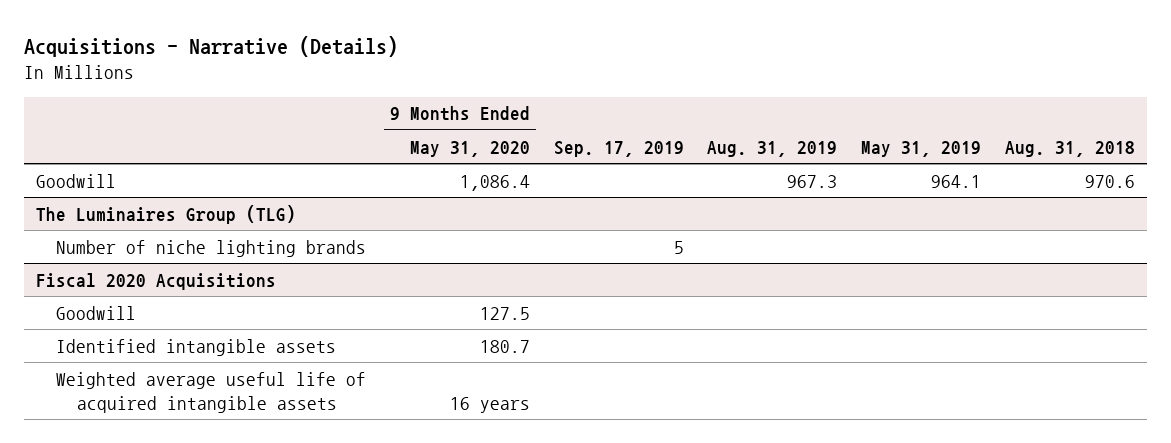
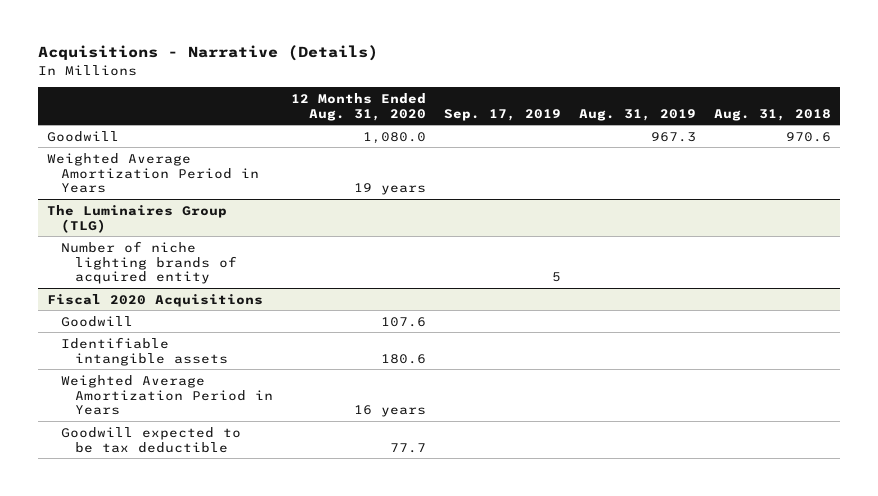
- | 9 Months Ended May 31, 2020 | Sep. 17, 2019 | Aug. 31, 2019 | May 31, 2019 | Aug. 31, 2018
+ | 12 Months Ended Aug. 31, 2020 | Sep. 17, 2019 | Aug. 31, 2019 | Aug. 31, 2018
+ Weighted Average Amortization Period in Years | 19 years | | |
@ The Luminaires Group (TLG)
- Number of niche lighting brands | | 5 | | |
+ Number of niche lighting brands of acquired entity | | 5 | |
@ Fiscal 2020 Acquisitions
- Identified intangible assets | 180.7 | | | |
- Weighted average useful life of acquired intangible assets | 16 years | | | |
+ Identifiable intangible assets | 180.6 | | |
+ Weighted Average Amortization Period in Years | 16 years | | |
+ Goodwill expected to be tax deductible | 77.7 | | |

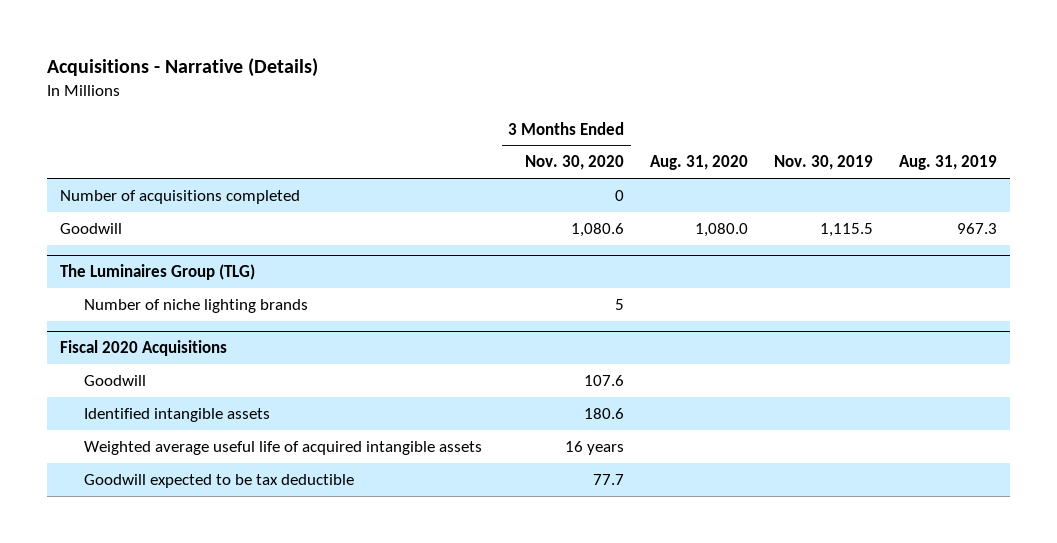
- | 12 Months Ended Aug. 31, 2020 | Sep. 17, 2019 | Aug. 31, 2019 | Aug. 31, 2018
+ | 3 Months Ended Nov. 30, 2020 | Aug. 31, 2020 | Nov. 30, 2019 | Aug. 31, 2019
+ Number of acquisitions completed | 0 | | |
- Weighted Average Amortization Period in Years | 19 years | | |
@ The Luminaires Group (TLG)
- Number of niche lighting brands of acquired entity | | 5 | |
+ Number of niche lighting brands | 5 | | |
@ Fiscal 2020 Acquisitions
- Identifiable intangible assets | 180.6 | | |
- Weighted Average Amortization Period in Years | 16 years | | |
+ Identified intangible assets | 180.6 | | |
+ Weighted average useful life of acquired intangible assets | 16 years | | |

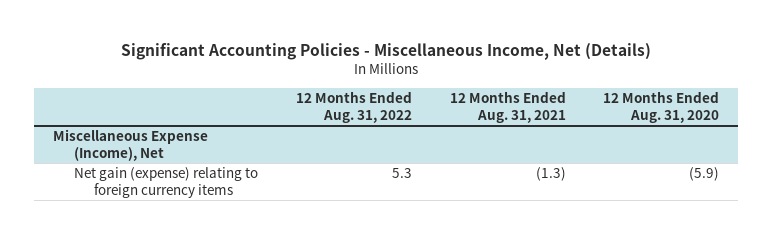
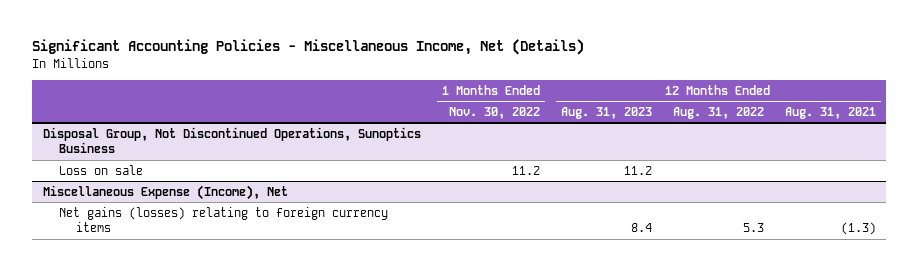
- | 12 Months Ended Aug. 31, 2022 | 12 Months Ended Aug. 31, 2021 | 12 Months Ended Aug. 31, 2020
+ | 1 Months Ended Nov. 30, 2022 | 12 Months Ended Aug. 31, 2023 | 12 Months Ended Aug. 31, 2022 | 12 Months Ended Aug. 31, 2021
+ Disposal Group, Not Discontinued Operations, Sunoptics Business
+ Loss on sale | 11.2 | 11.2 | |
@ Miscellaneous Expense (Income), Net
- Net gain (expense) relating to foreign currency items | 5.3 | (1.3) | (5.9)
+ Net gains (losses) relating to foreign currency items | | 8.4 | 5.3 | (1.3)

